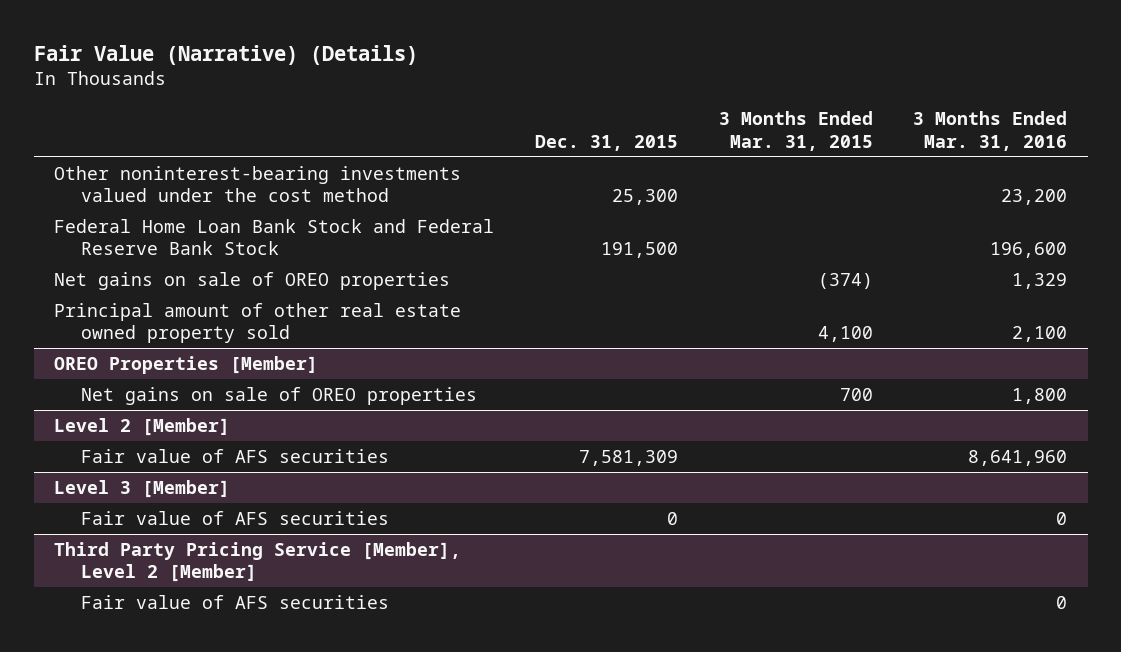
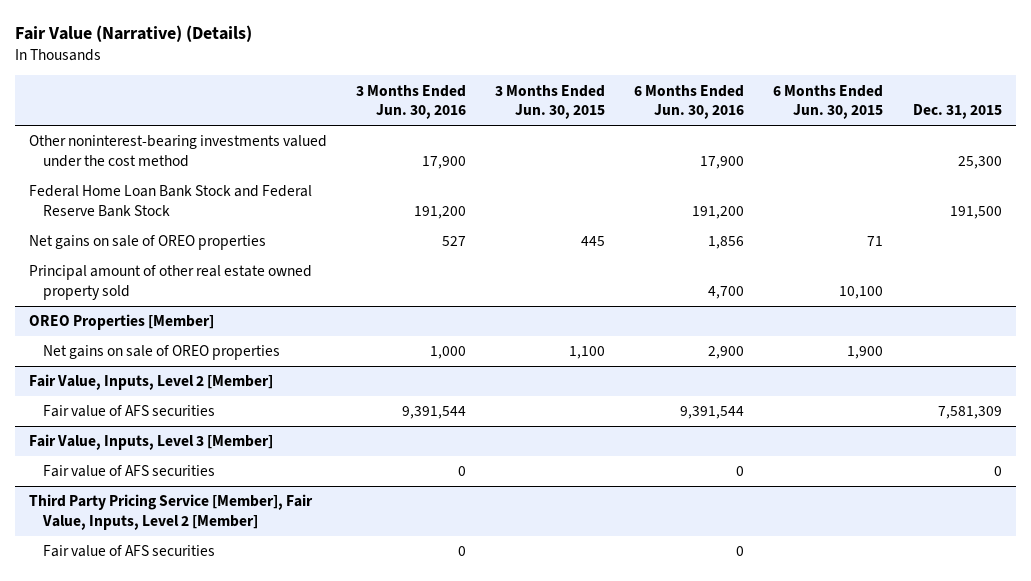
- | Dec. 31, 2015 | 3 Months Ended Mar. 31, 2015 | 3 Months Ended Mar. 31, 2016
+ | 3 Months Ended Jun. 30, 2016 | 3 Months Ended Jun. 30, 2015 | 6 Months Ended Jun. 30, 2016 | 6 Months Ended Jun. 30, 2015 | Dec. 31, 2015
- Level 2 [Member]
+ Fair Value, Inputs, Level 2 [Member]
- Level 3 [Member]
+ Fair Value, Inputs, Level 3 [Member]
- Third Party Pricing Service [Member], Level 2 [Member]
+ Third Party Pricing Service [Member], Fair Value, Inputs, Level 2 [Member]

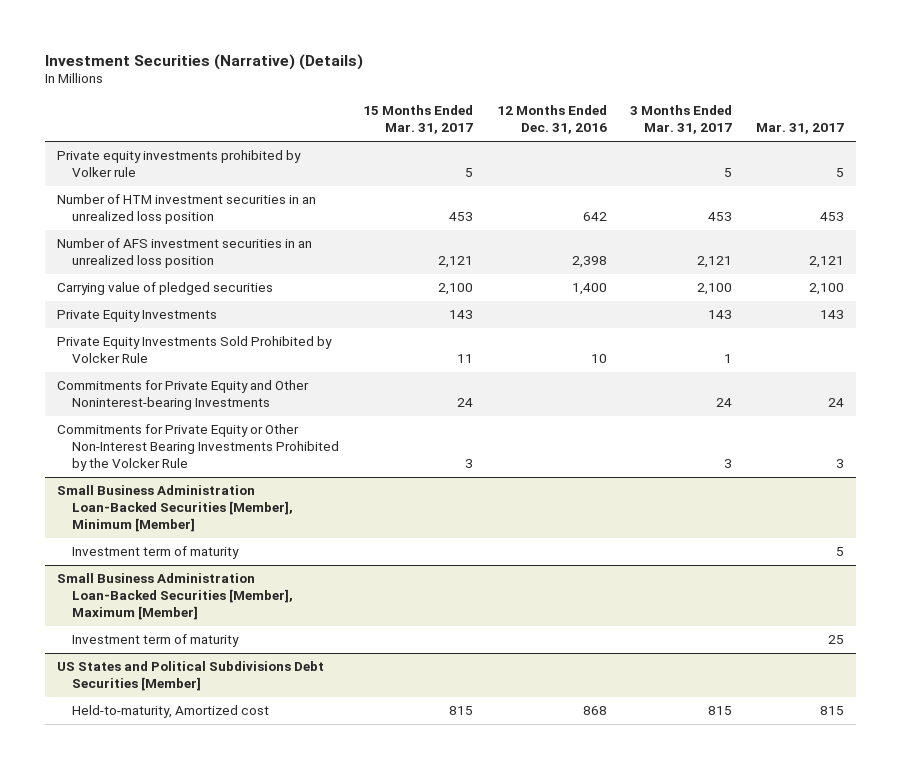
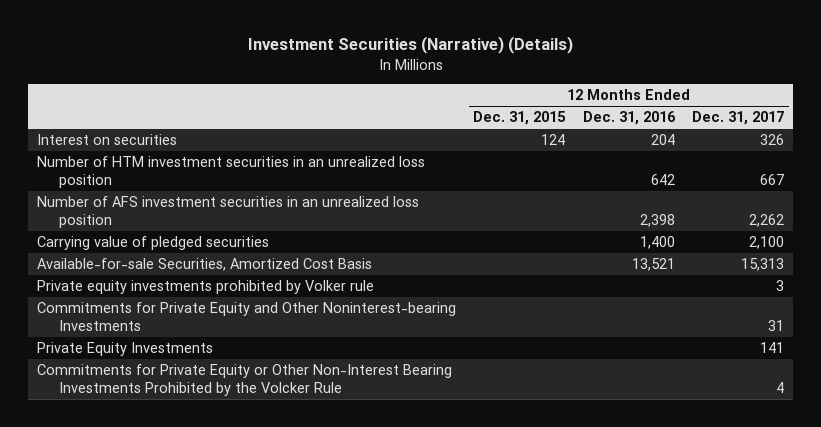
- | 15 Months Ended Mar. 31, 2017 | 12 Months Ended Dec. 31, 2016 | 3 Months Ended Mar. 31, 2017 | Mar. 31, 2017
+ | 12 Months Ended Dec. 31, 2015 | 12 Months Ended Dec. 31, 2016 | 12 Months Ended Dec. 31, 2017
+ Interest on securities | 124 | 204 | 326
- Private Equity Investments Sold Prohibited by Volcker Rule | 11 | 10 | 1 |
+ Available-for-sale Securities, Amortized Cost Basis | | 13,521 | 15,313
moved down: Private equity investments prohibited by Volker rule | | | 3
moved down: Private Equity Investments | | | 141
- Small Business Administration Loan-Backed Securities [Member], Minimum [Member]
- Investment term of maturity | | | | 5
- Small Business Administration Loan-Backed Securities [Member], Maximum [Member]
- Investment term of maturity | | | | 25
- US States and Political Subdivisions Debt Securities [Member]
- Held-to-maturity, Amortized cost | 815 | 868 | 815 | 815

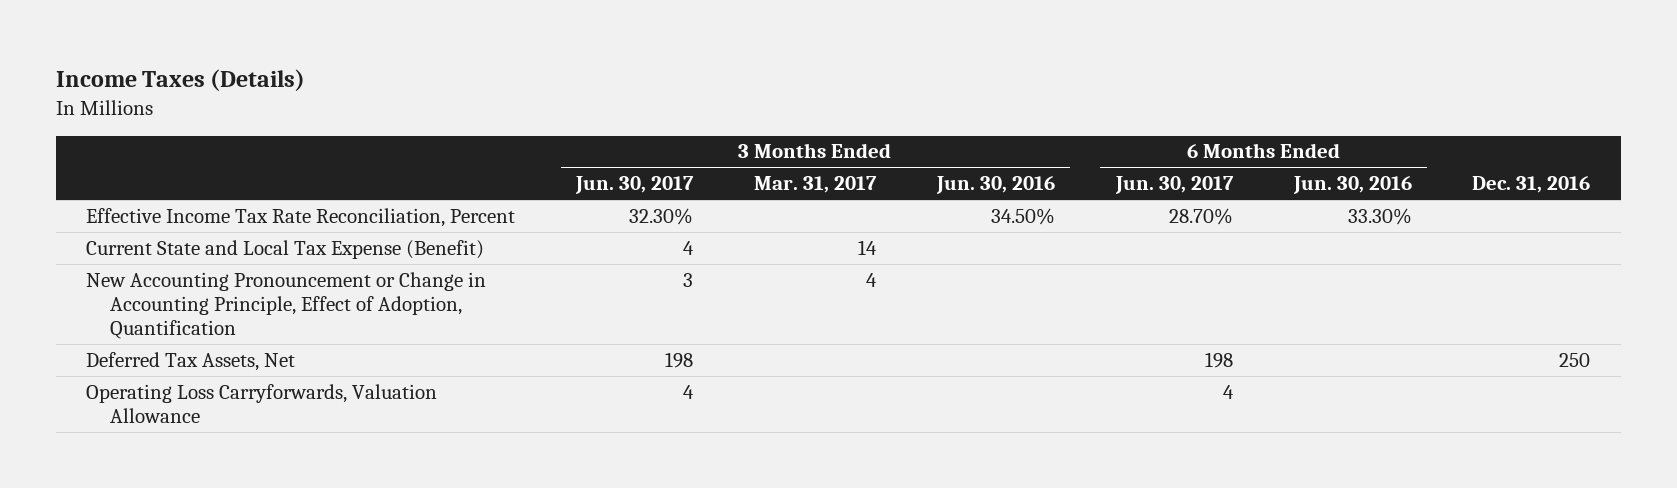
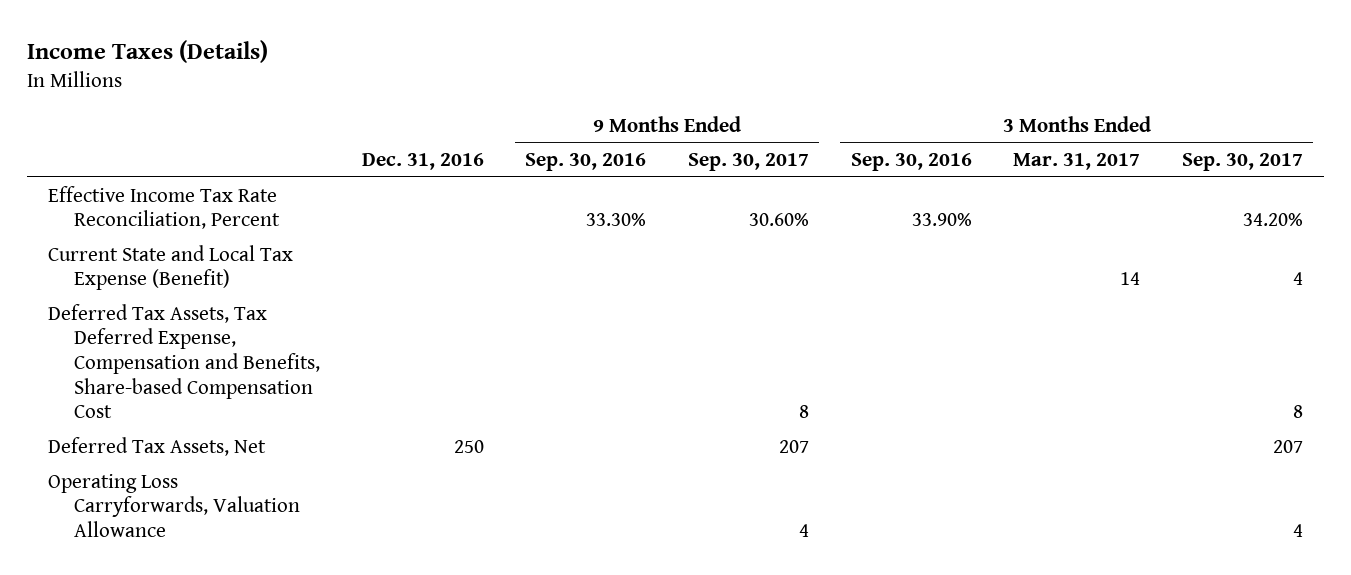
- | 3 Months Ended Jun. 30, 2017 | 3 Months Ended Mar. 31, 2017 | 3 Months Ended Jun. 30, 2016 | 6 Months Ended Jun. 30, 2017 | 6 Months Ended Jun. 30, 2016 | Dec. 31, 2016
+ | Dec. 31, 2016 | 9 Months Ended Sep. 30, 2016 | 9 Months Ended Sep. 30, 2017 | 3 Months Ended Sep. 30, 2016 | 3 Months Ended Mar. 31, 2017 | 3 Months Ended Sep. 30, 2017
- New Accounting Pronouncement or Change in Accounting Principle, Effect of Adoption, Quantification | 3 | 4 | | | |
+ Deferred Tax Assets, Tax Deferred Expense, Compensation and Benefits, Share-based Compensation Cost | | | 8 | | | 8

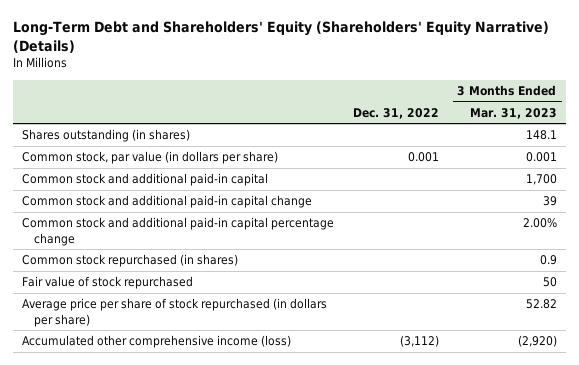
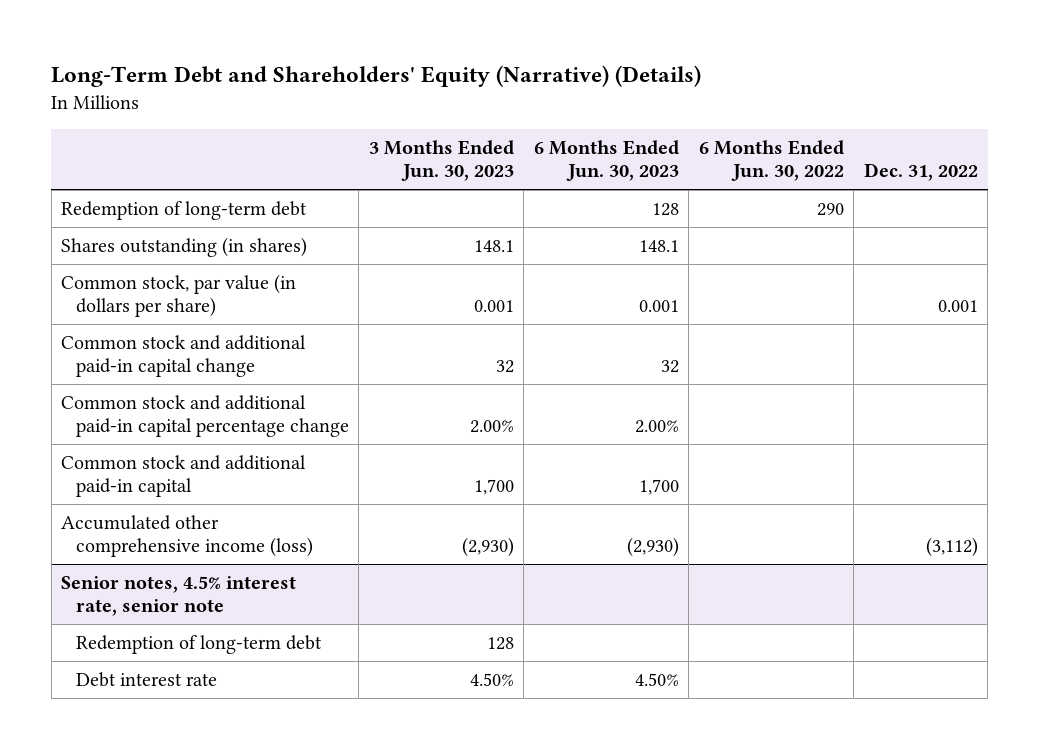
- Long-Term Debt and Shareholders' Equity (Shareholders' Equity Narrative) (Details)
+ Long-Term Debt and Shareholders' Equity (Narrative) (Details)
- | Dec. 31, 2022 | 3 Months Ended Mar. 31, 2023
+ | 3 Months Ended Jun. 30, 2023 | 6 Months Ended Jun. 30, 2023 | 6 Months Ended Jun. 30, 2022 | Dec. 31, 2022
+ Redemption of long-term debt | | 128 | 290 |
- Common stock repurchased (in shares) | | 0.9
- Fair value of stock repurchased | | 50
- Average price per share of stock repurchased (in dollars per share) | | 52.82
moved down: Common stock and additional paid-in capital | 1,700 | 1,700 | |
+ Senior notes, 4.5% interest rate, senior note
+ Redemption of long-term debt | 128 | | |
+ Debt interest rate | 4.50% | 4.50% | |

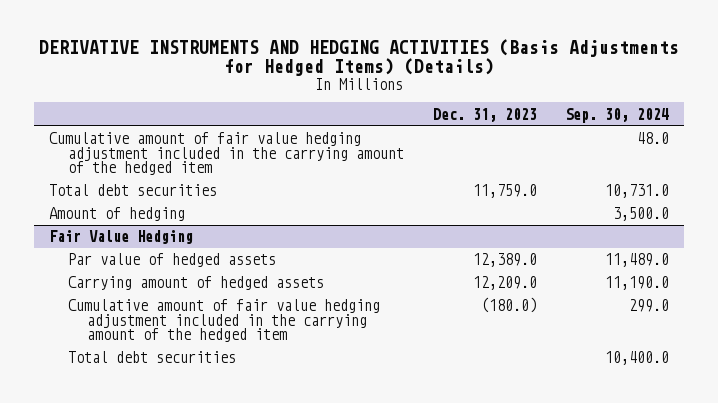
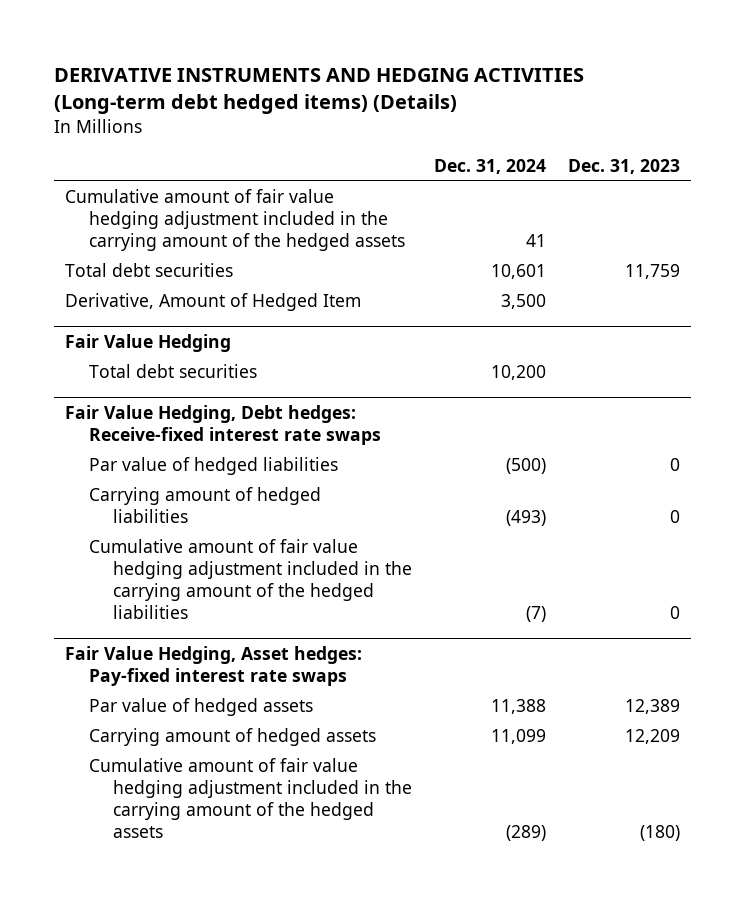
- DERIVATIVE INSTRUMENTS AND HEDGING ACTIVITIES (Basis Adjustments for Hedged Items) (Details)
+ DERIVATIVE INSTRUMENTS AND HEDGING ACTIVITIES (Long-term debt hedged items) (Details)
- | Dec. 31, 2023 | Sep. 30, 2024
+ | Dec. 31, 2024 | Dec. 31, 2023
- Cumulative amount of fair value hedging adjustment included in the carrying amount of the hedged item | | 48.0
- Total debt securities | 11,759.0 | 10,731.0
- Amount of hedging | | 3,500.0
+ Cumulative amount of fair value hedging adjustment included in the carrying amount of the hedged assets | 41 |
+ Total debt securities | 10,601 | 11,759
+ Derivative, Amount of Hedged Item | 3,500 |
@ Fair Value Hedging
- Par value of hedged assets | 12,389.0 | 11,489.0
- Carrying amount of hedged assets | 12,209.0 | 11,190.0
- Cumulative amount of fair value hedging adjustment included in the carrying amount of the hedged item | (180.0) | 299.0
+ Fair Value Hedging, Debt hedges: Receive-fixed interest rate swaps
+ Par value of hedged liabilities | (500) | 0
+ Carrying amount of hedged liabilities | (493) | 0
+ Cumulative amount of fair value hedging adjustment included in the carrying amount of the hedged liabilities | (7) | 0
+ Fair Value Hedging, Asset hedges: Pay-fixed interest rate swaps
+ Par value of hedged assets | 11,388 | 12,389
+ Carrying amount of hedged assets | 11,099 | 12,209
+ Cumulative amount of fair value hedging adjustment included in the carrying amount of the hedged assets | (289) | (180)

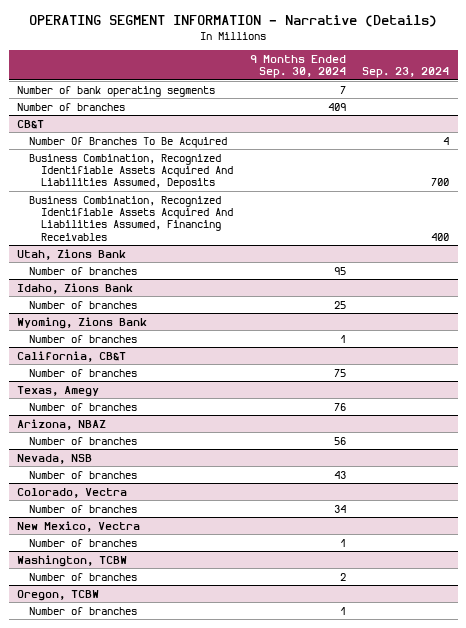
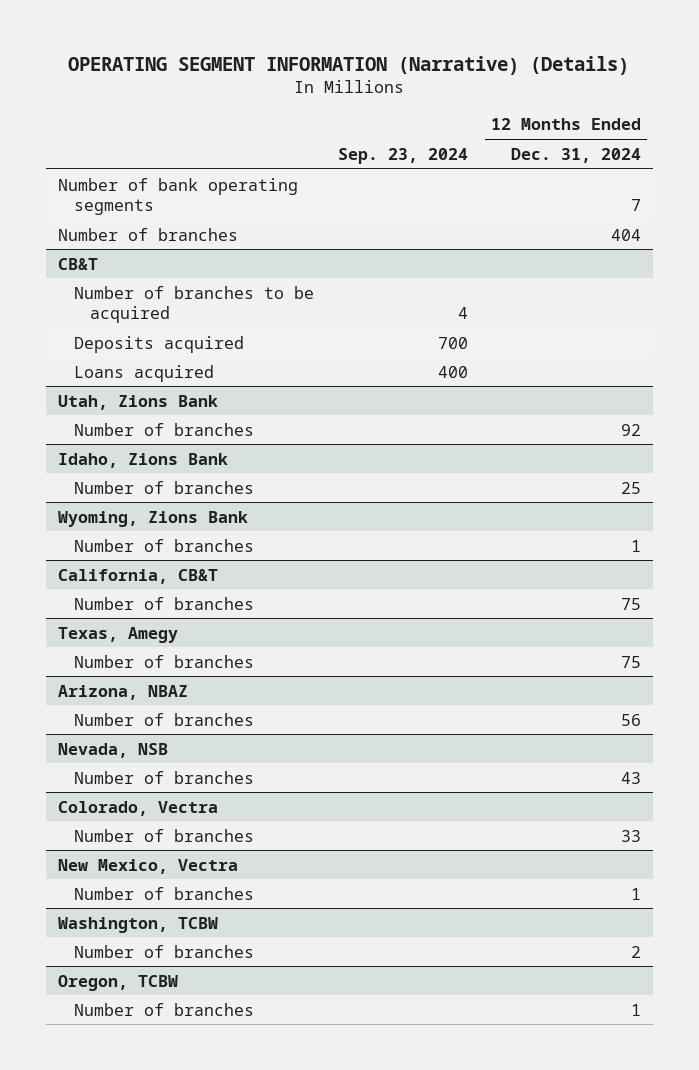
- OPERATING SEGMENT INFORMATION - Narrative (Details)
+ OPERATING SEGMENT INFORMATION (Narrative) (Details)
- | 9 Months Ended Sep. 30, 2024 | Sep. 23, 2024
+ | Sep. 23, 2024 | 12 Months Ended Dec. 31, 2024
@ CB&T
- Number Of Branches To Be Acquired | | 4
- Business Combination, Recognized Identifiable Assets Acquired And Liabilities Assumed, Deposits | | 700
- Business Combination, Recognized Identifiable Assets Acquired And Liabilities Assumed, Financing Receivables | | 400
+ Number of branches to be acquired | 4 |
+ Deposits acquired | 700 |
+ Loans acquired | 400 |

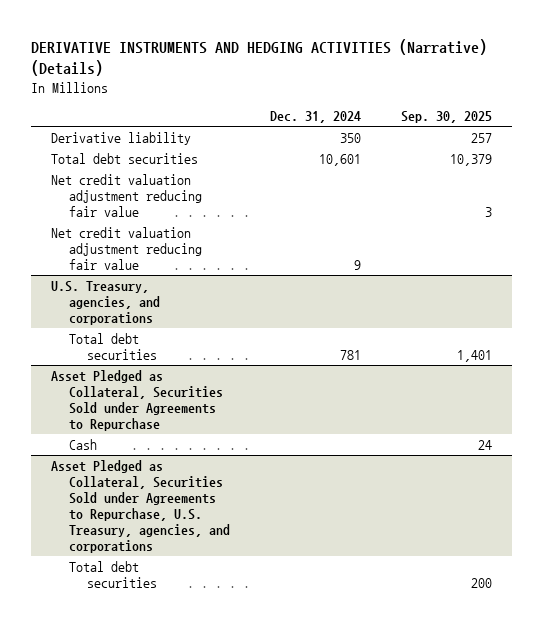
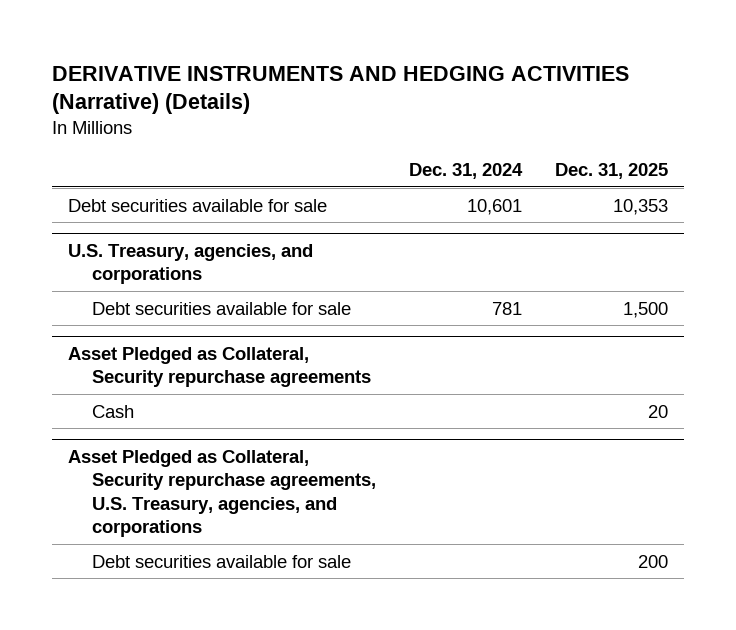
- | Dec. 31, 2024 | Sep. 30, 2025
+ | Dec. 31, 2024 | Dec. 31, 2025
- Derivative liability | 350 | 257
- Total debt securities | 10,601 | 10,379
- Net credit valuation adjustment reducing fair value | | 3
- Net credit valuation adjustment reducing fair value | 9 |
+ Debt securities available for sale | 10,601 | 10,353
@ U.S. Treasury, agencies, and corporations
- Total debt securities | 781 | 1,401
- Asset Pledged as Collateral, Securities Sold under Agreements to Repurchase
@ U.S. Treasury, agencies, and corporations
+ Debt securities available for sale | 781 | 1,500
+ Asset Pledged as Collateral, Security repurchase agreements
- Asset Pledged as Collateral, Securities Sold under Agreements to Repurchase, U.S. Treasury, agencies, and corporations
- Total debt securities | | 200
+ Asset Pledged as Collateral, Security repurchase agreements, U.S. Treasury, agencies, and corporations
+ Debt securities available for sale | | 200

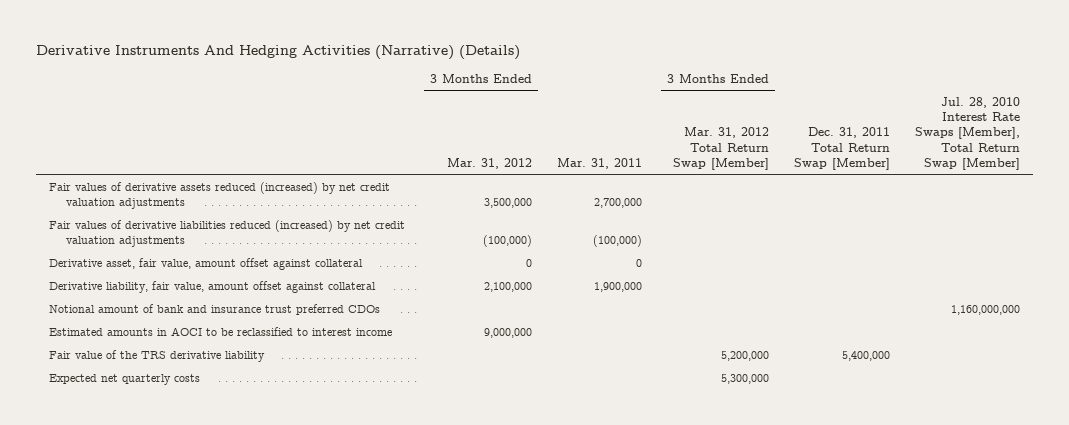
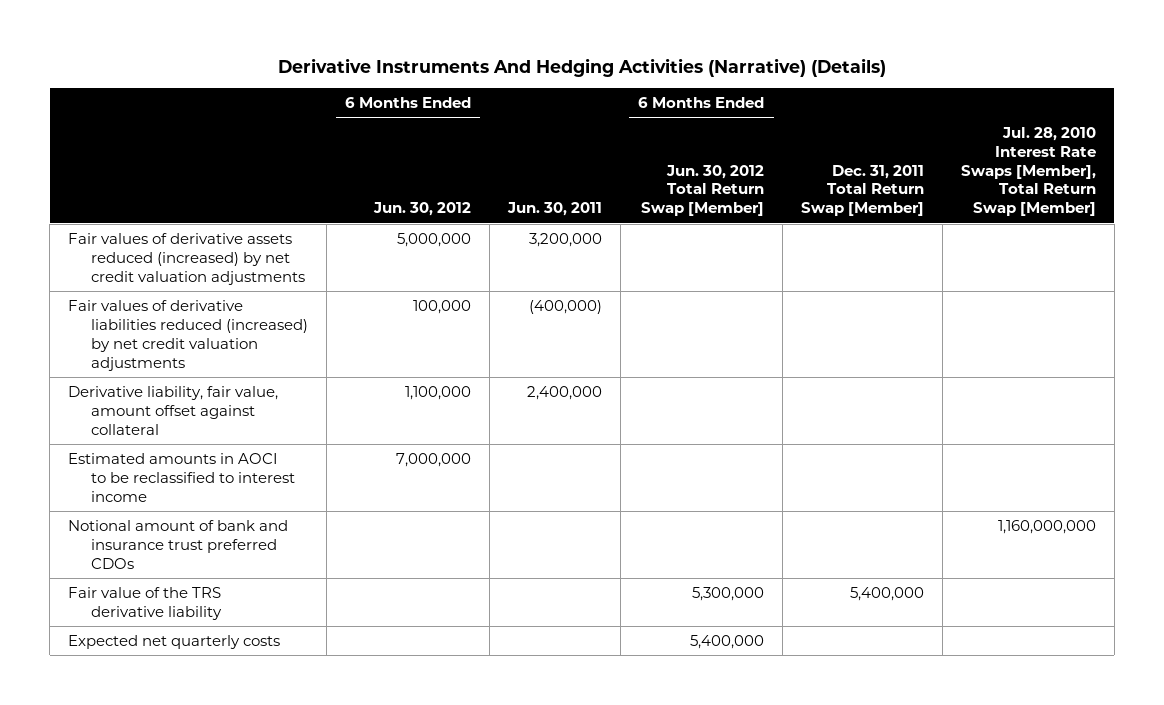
- | 3 Months Ended Mar. 31, 2012 | Mar. 31, 2011 | 3 Months Ended Mar. 31, 2012 Total Return Swap [Member] | Dec. 31, 2011 Total Return Swap [Member] | Jul. 28, 2010 Interest Rate Swaps [Member], Total Return Swap [Member]
+ | 6 Months Ended Jun. 30, 2012 | Jun. 30, 2011 | 6 Months Ended Jun. 30, 2012 Total Return Swap [Member] | Dec. 31, 2011 Total Return Swap [Member] | Jul. 28, 2010 Interest Rate Swaps [Member], Total Return Swap [Member]
- Derivative asset, fair value, amount offset against collateral | 0 | 0 | | |
moved down: Notional amount of bank and insurance trust preferred CDOs | | | | | 1,160,000,000

